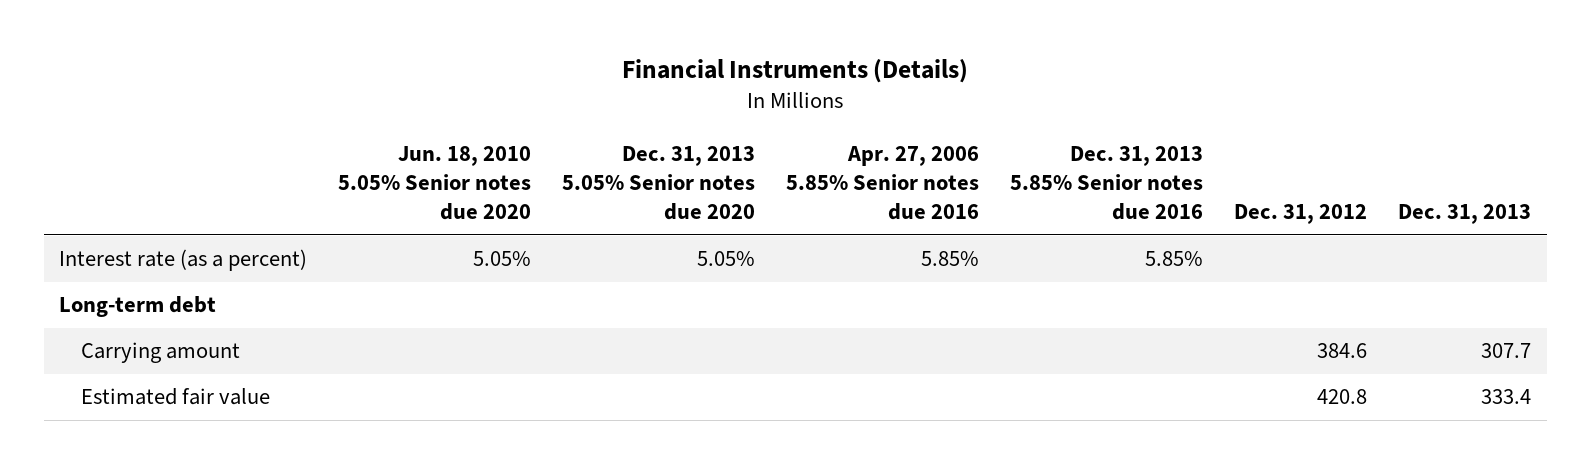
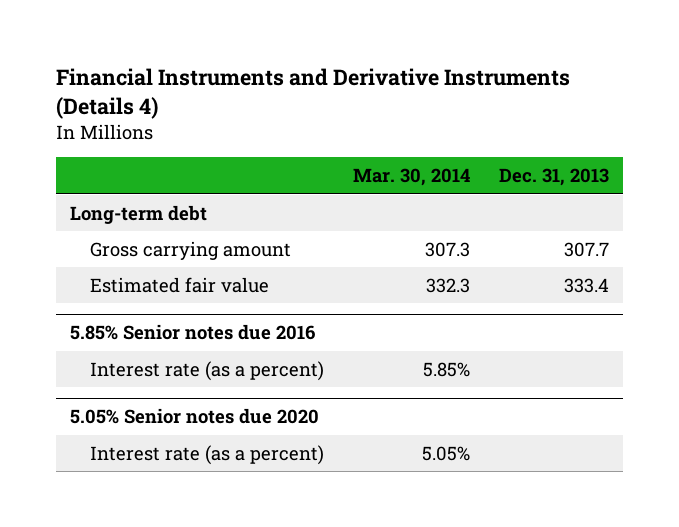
- Financial Instruments (Details)
+ Financial Instruments and Derivative Instruments (Details 4)
- | Jun. 18, 2010 5.05% Senior notes due 2020 | Dec. 31, 2013 5.05% Senior notes due 2020 | Apr. 27, 2006 5.85% Senior notes due 2016 | Dec. 31, 2013 5.85% Senior notes due 2016 | Dec. 31, 2012 | Dec. 31, 2013
+ | Mar. 30, 2014 | Dec. 31, 2013
- Interest rate (as a percent) | 5.05% | 5.05% | 5.85% | 5.85% | |
- Carrying amount | | | | | 384.6 | 307.7
+ Gross carrying amount | 307.3 | 307.7
+ 5.85% Senior notes due 2016
+ Interest rate (as a percent) | 5.85% |
+ 5.05% Senior notes due 2020
+ Interest rate (as a percent) | 5.05% |

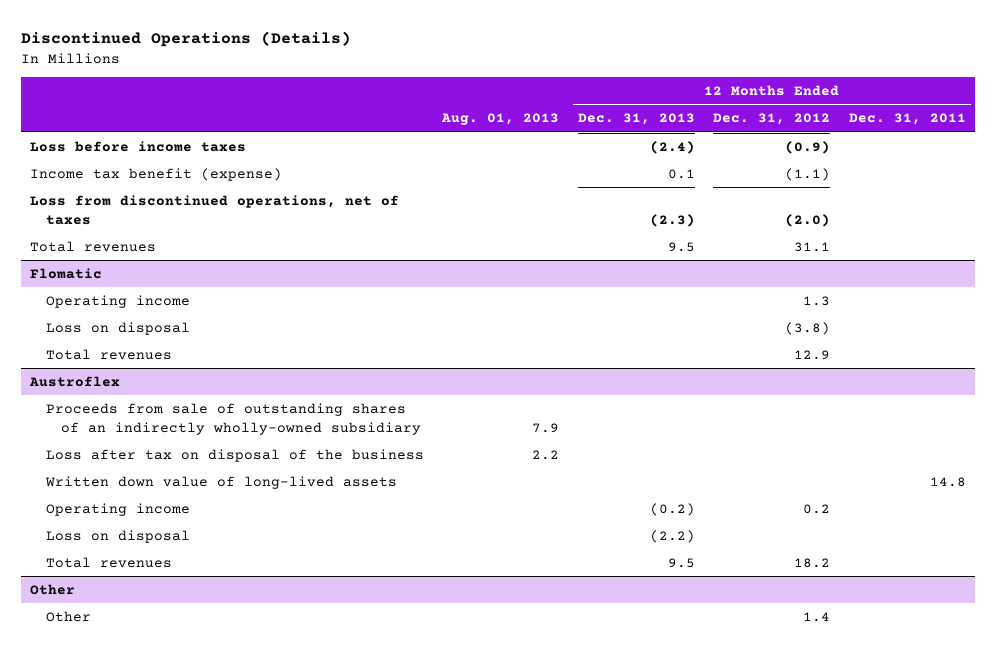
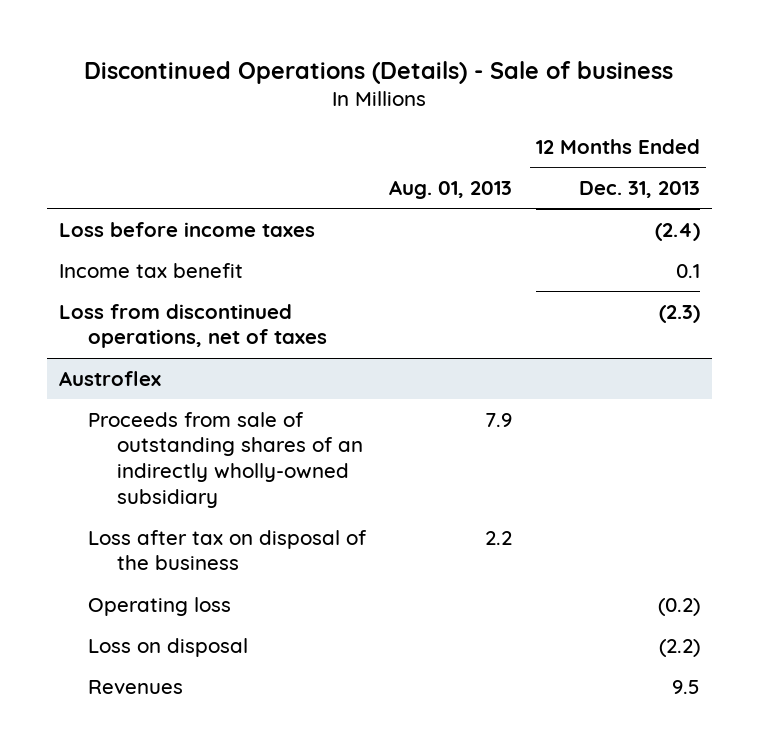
- Discontinued Operations (Details)
+ Discontinued Operations (Details) - Sale of business
- | Aug. 01, 2013 | 12 Months Ended Dec. 31, 2013 | 12 Months Ended Dec. 31, 2012 | 12 Months Ended Dec. 31, 2011
+ | Aug. 01, 2013 | 12 Months Ended Dec. 31, 2013
- Income tax benefit (expense) | | 0.1 | (1.1) |
+ Income tax benefit | | 0.1
- Total revenues | | 9.5 | 31.1 |
- Flomatic
- Operating income | | | 1.3 |
- Loss on disposal | | | (3.8) |
- Total revenues | | | 12.9 |
@ Austroflex
- Written down value of long-lived assets | | | | 14.8
- Operating income | | (0.2) | 0.2 |
+ Operating loss | | (0.2)
- Total revenues | | 9.5 | 18.2 |
- Other
- Other | | | 1.4 |
@ Austroflex
+ Revenues | | 9.5

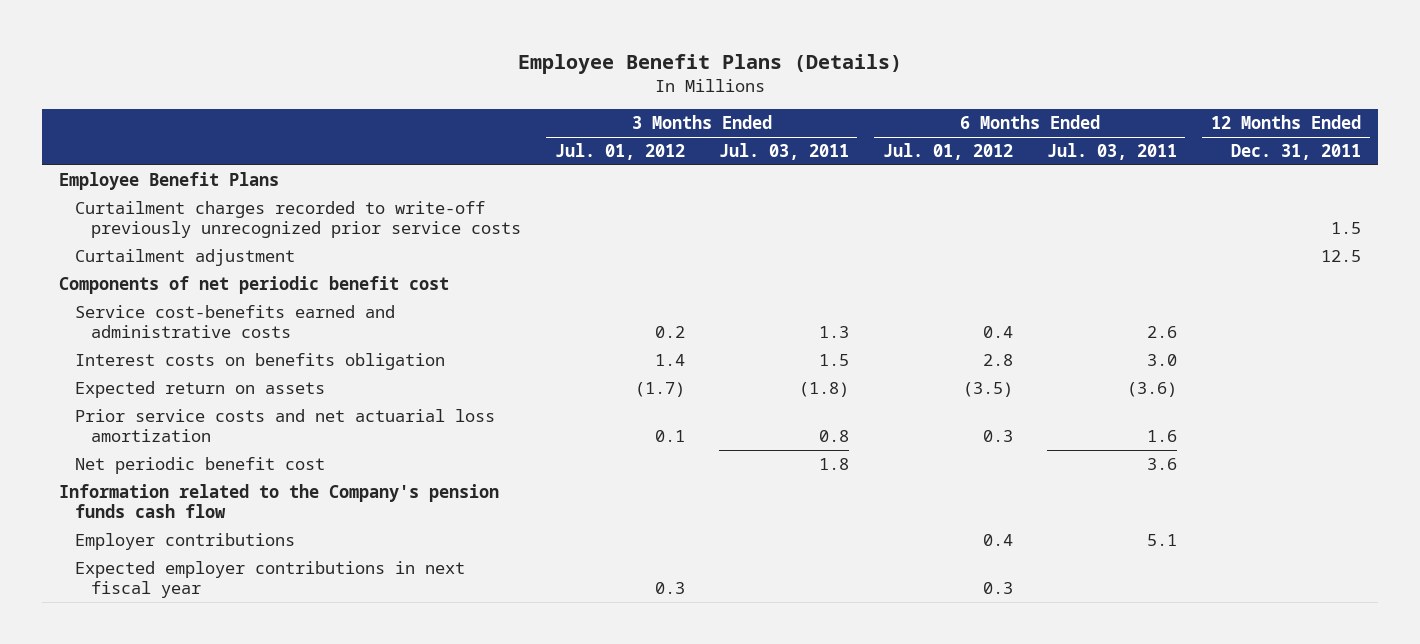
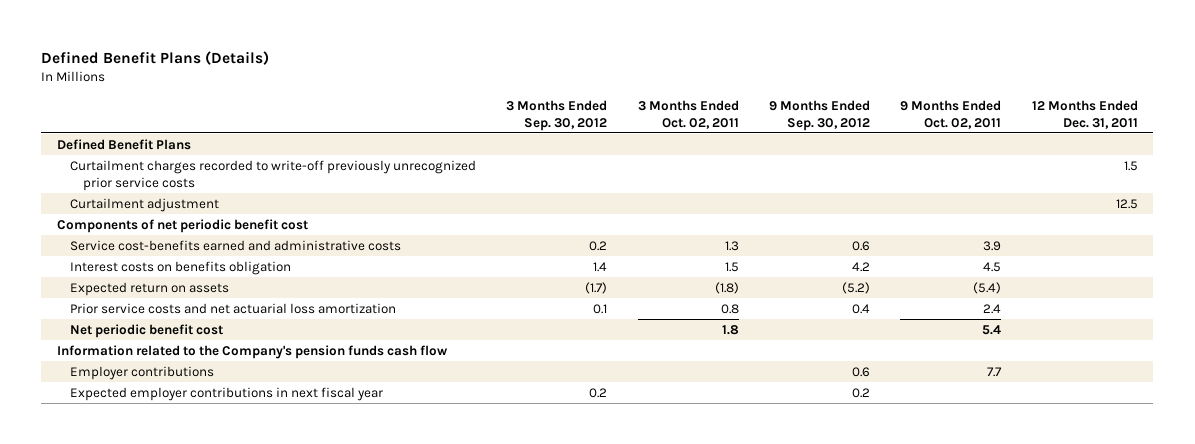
- Employee Benefit Plans (Details)
+ Defined Benefit Plans (Details)
- | 3 Months Ended Jul. 01, 2012 | 3 Months Ended Jul. 03, 2011 | 6 Months Ended Jul. 01, 2012 | 6 Months Ended Jul. 03, 2011 | 12 Months Ended Dec. 31, 2011
+ | 3 Months Ended Sep. 30, 2012 | 3 Months Ended Oct. 02, 2011 | 9 Months Ended Sep. 30, 2012 | 9 Months Ended Oct. 02, 2011 | 12 Months Ended Dec. 31, 2011
- Employee Benefit Plans
+ Defined Benefit Plans

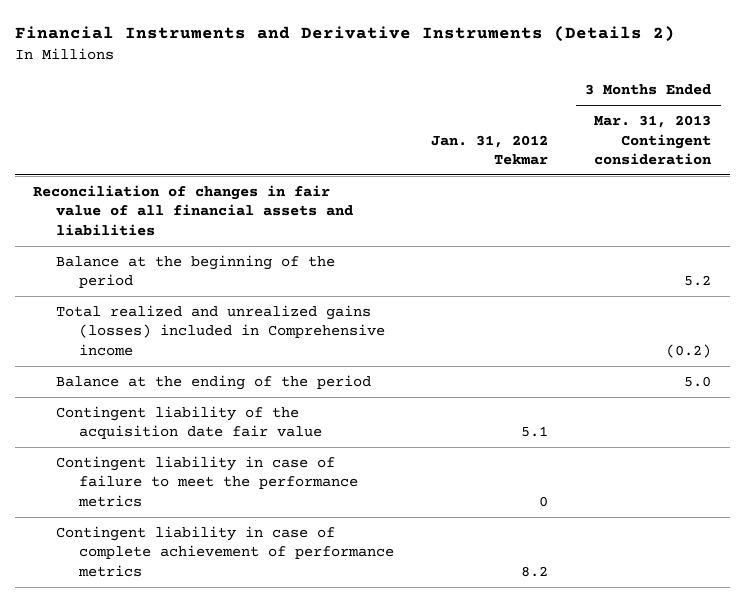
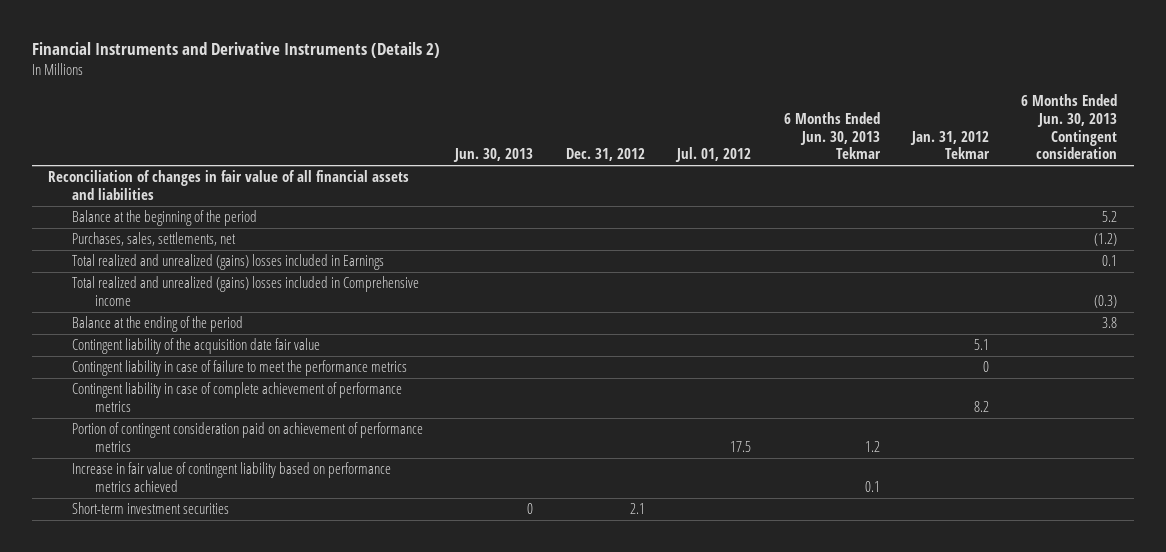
- | Jan. 31, 2012 Tekmar | 3 Months Ended Mar. 31, 2013 Contingent consideration
+ | Jun. 30, 2013 | Dec. 31, 2012 | Jul. 01, 2012 | 6 Months Ended Jun. 30, 2013 Tekmar | Jan. 31, 2012 Tekmar | 6 Months Ended Jun. 30, 2013 Contingent consideration
- Total realized and unrealized gains (losses) included in Comprehensive income | | (0.2)
+ Purchases, sales, settlements, net | | | | | | (1.2)
+ Total realized and unrealized (gains) losses included in Earnings | | | | | | 0.1
+ Total realized and unrealized (gains) losses included in Comprehensive income | | | | | | (0.3)
+ Portion of contingent consideration paid on achievement of performance metrics | | | 17.5 | 1.2 | |
+ Increase in fair value of contingent liability based on performance metrics achieved | | | | 0.1 | |
+ Short-term investment securities | 0 | 2.1 | | | |

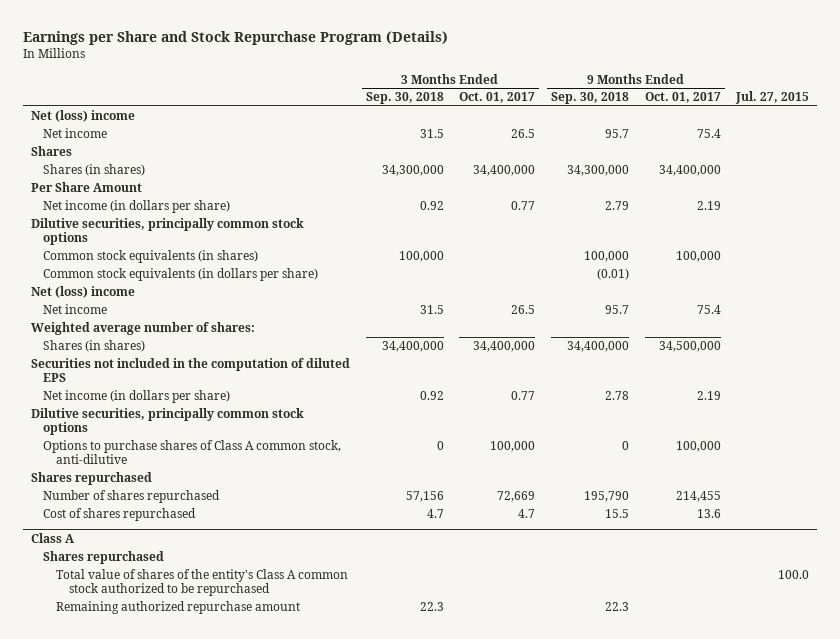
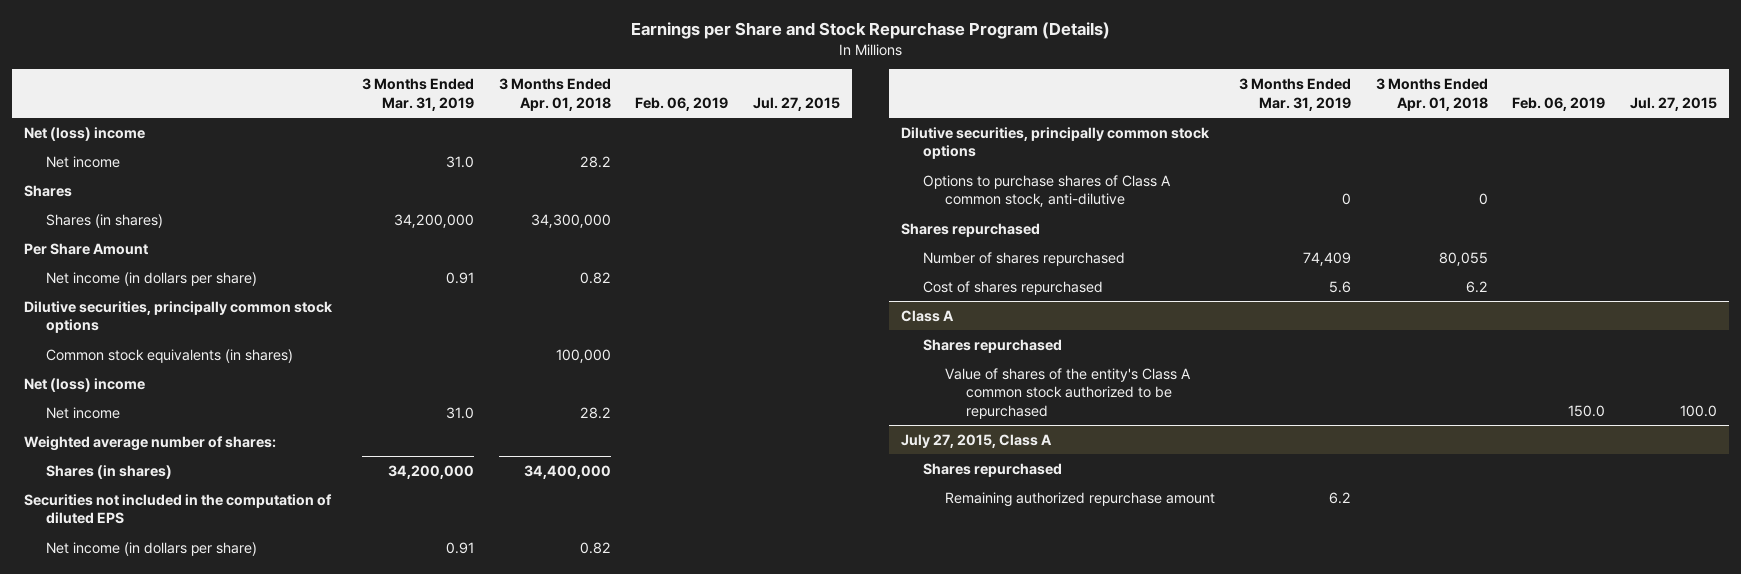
- | 3 Months Ended Sep. 30, 2018 | 3 Months Ended Oct. 01, 2017 | 9 Months Ended Sep. 30, 2018 | 9 Months Ended Oct. 01, 2017 | Jul. 27, 2015
+ | 3 Months Ended Mar. 31, 2019 | 3 Months Ended Apr. 01, 2018 | Feb. 06, 2019 | Jul. 27, 2015
- Common stock equivalents (in dollars per share) | | | (0.01) | |
@ Class A
- Total value of shares of the entity's Class A common stock authorized to be repurchased | | | | | 100.0
- Remaining authorized repurchase amount | 22.3 | | 22.3 | |
+ Value of shares of the entity's Class A common stock authorized to be repurchased | | | 150.0 | 100.0
+ July 27, 2015, Class A
+ Shares repurchased
+ Remaining authorized repurchase amount | 6.2 | | |

